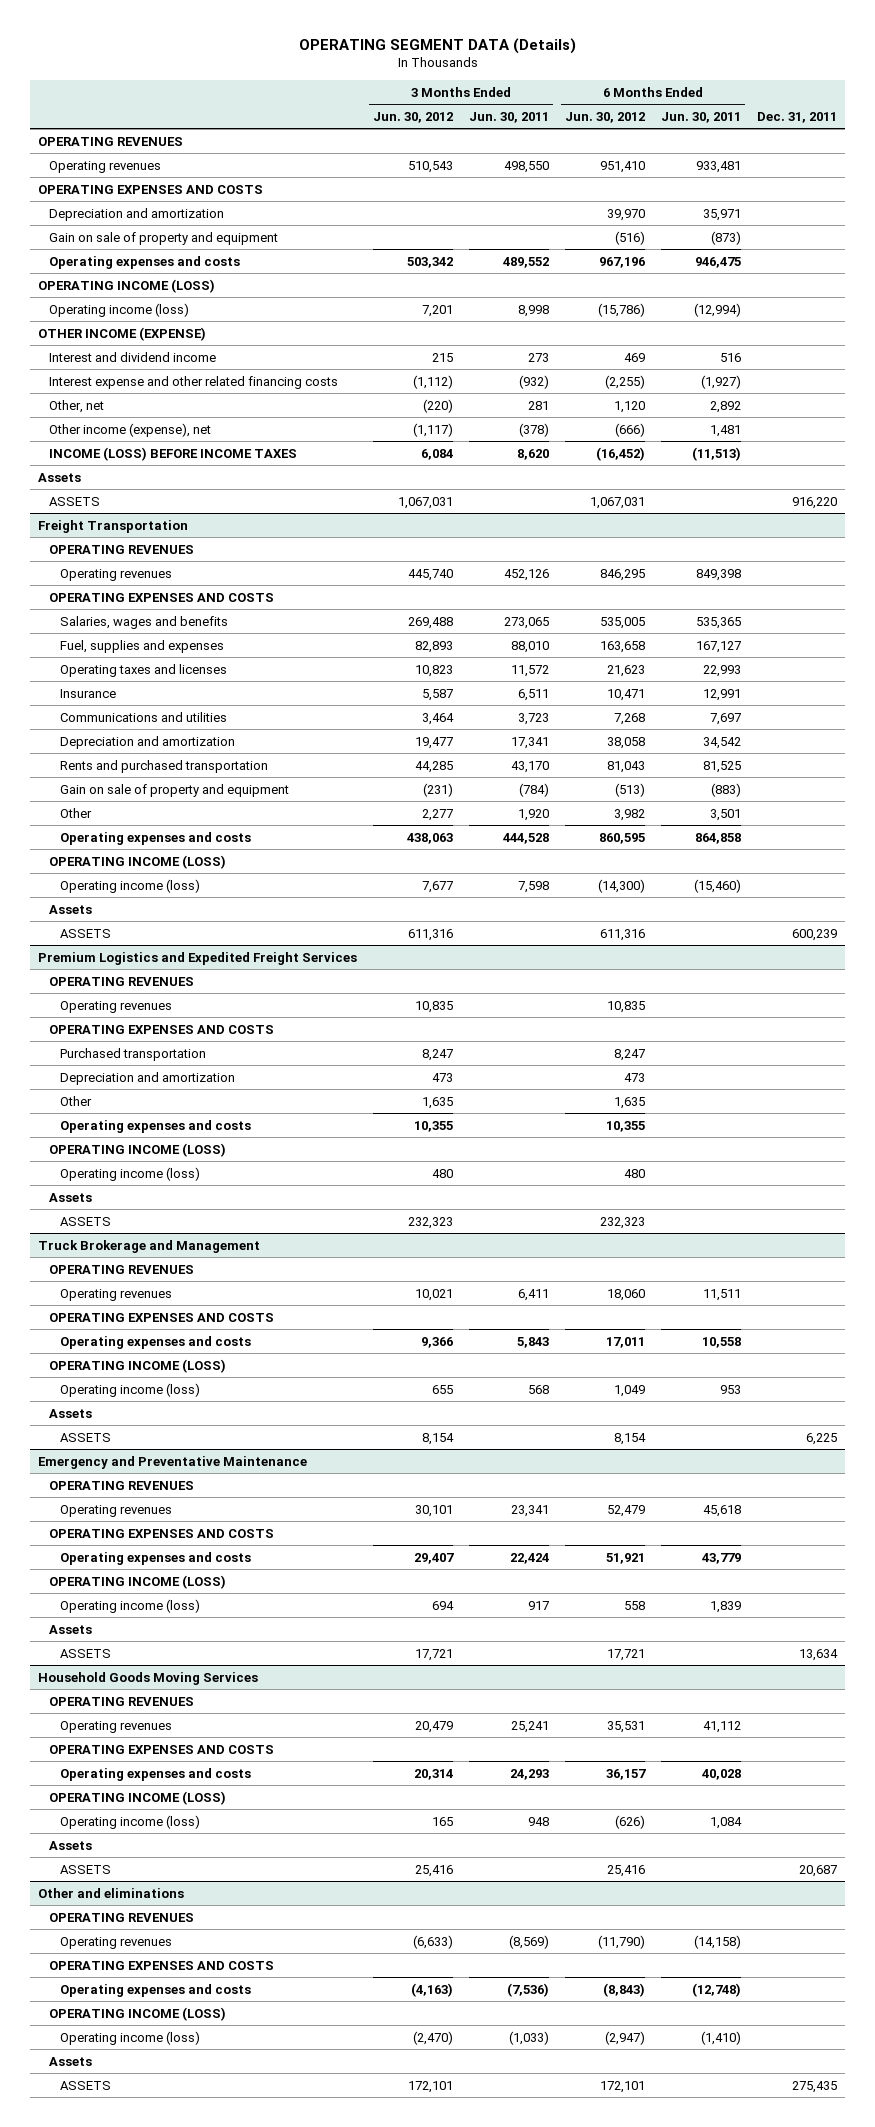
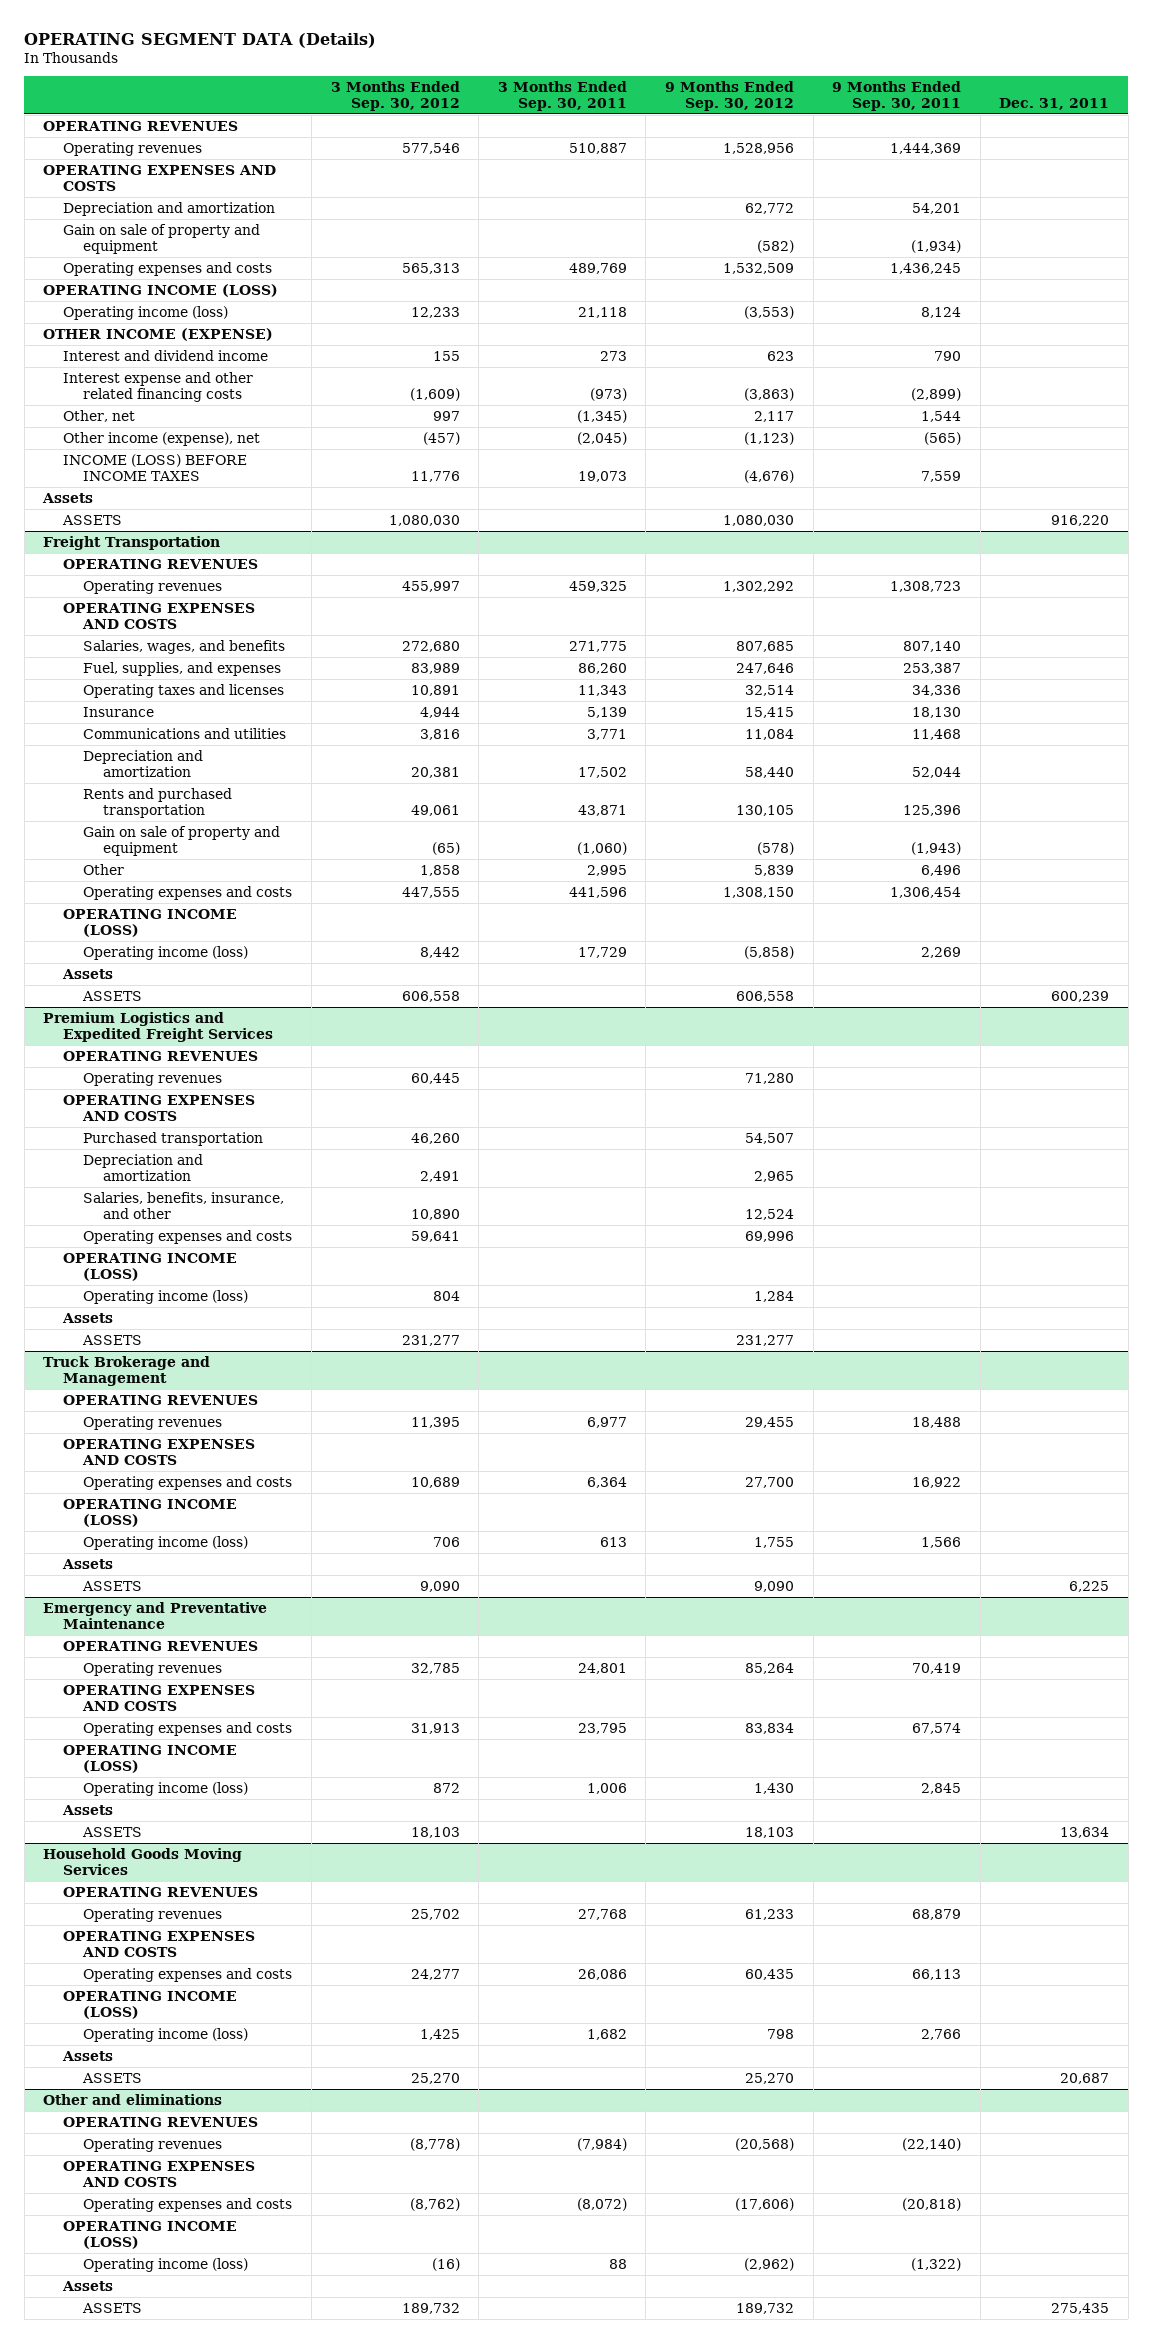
- | 3 Months Ended Jun. 30, 2012 | 3 Months Ended Jun. 30, 2011 | 6 Months Ended Jun. 30, 2012 | 6 Months Ended Jun. 30, 2011 | Dec. 31, 2011
+ | 3 Months Ended Sep. 30, 2012 | 3 Months Ended Sep. 30, 2011 | 9 Months Ended Sep. 30, 2012 | 9 Months Ended Sep. 30, 2011 | Dec. 31, 2011
@ Freight Transportation
- Salaries, wages and benefits | 269,488 | 273,065 | 535,005 | 535,365 |
- Fuel, supplies and expenses | 82,893 | 88,010 | 163,658 | 167,127 |
+ Salaries, wages, and benefits | 272,680 | 271,775 | 807,685 | 807,140 |
+ Fuel, supplies, and expenses | 83,989 | 86,260 | 247,646 | 253,387 |
@ Premium Logistics and Expedited Freight Services
- Other | 1,635 | | 1,635 | |
+ Salaries, benefits, insurance, and other | 10,890 | | 12,524 | |

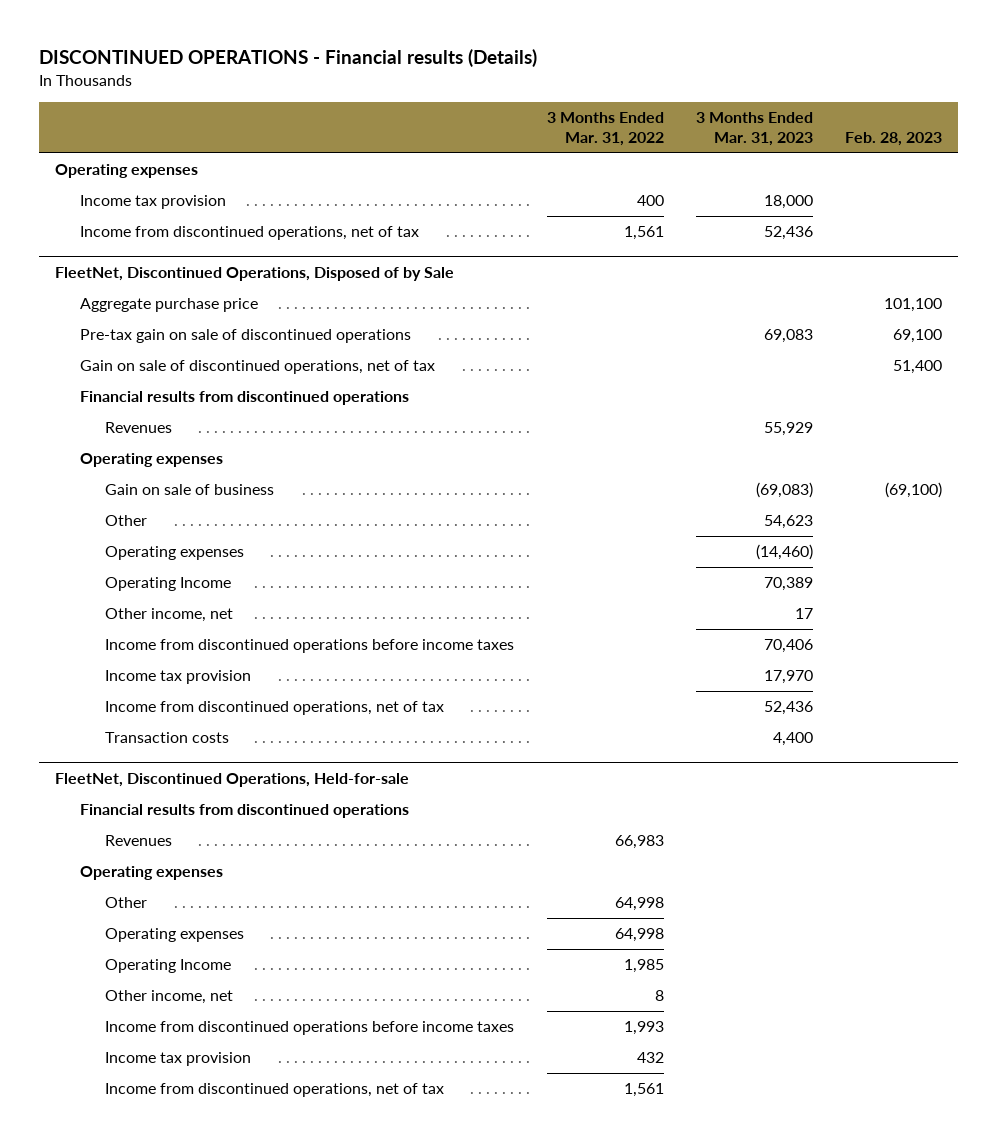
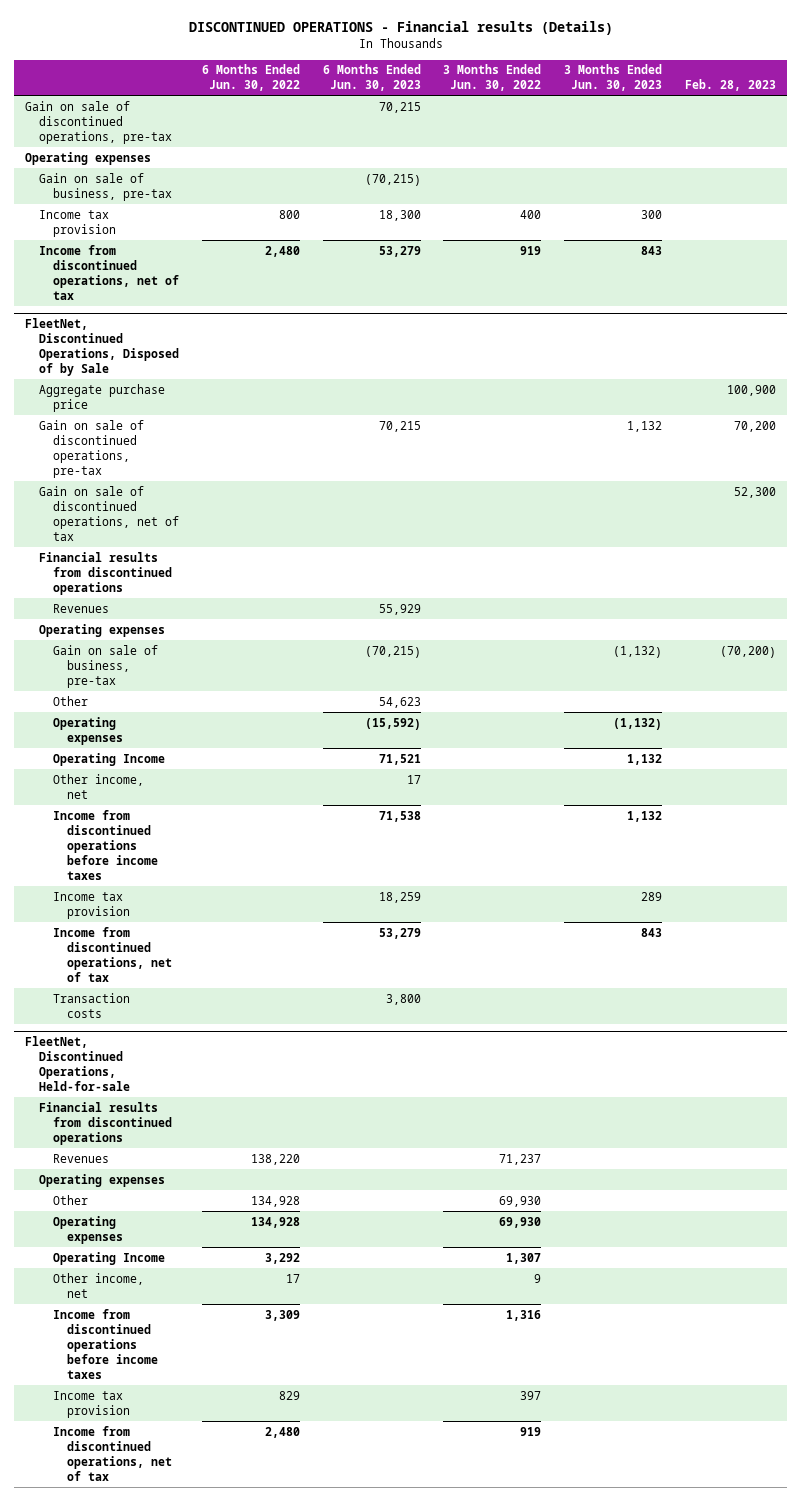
- | 3 Months Ended Mar. 31, 2022 | 3 Months Ended Mar. 31, 2023 | Feb. 28, 2023
+ | 6 Months Ended Jun. 30, 2022 | 6 Months Ended Jun. 30, 2023 | 3 Months Ended Jun. 30, 2022 | 3 Months Ended Jun. 30, 2023 | Feb. 28, 2023
+ Gain on sale of discontinued operations, pre-tax | | 70,215 | | |
+ Gain on sale of business, pre-tax | | (70,215) | | |
@ FleetNet, Discontinued Operations, Disposed of by Sale
- Aggregate purchase price | | | 101,100
- Pre-tax gain on sale of discontinued operations | | 69,083 | 69,100
- Gain on sale of discontinued operations, net of tax | | | 51,400
+ Aggregate purchase price | | | | | 100,900
+ Gain on sale of discontinued operations, pre-tax | | 70,215 | | 1,132 | 70,200
+ Gain on sale of discontinued operations, net of tax | | | | | 52,300
- Gain on sale of business | | (69,083) | (69,100)
+ Gain on sale of business, pre-tax | | (70,215) | | (1,132) | (70,200)

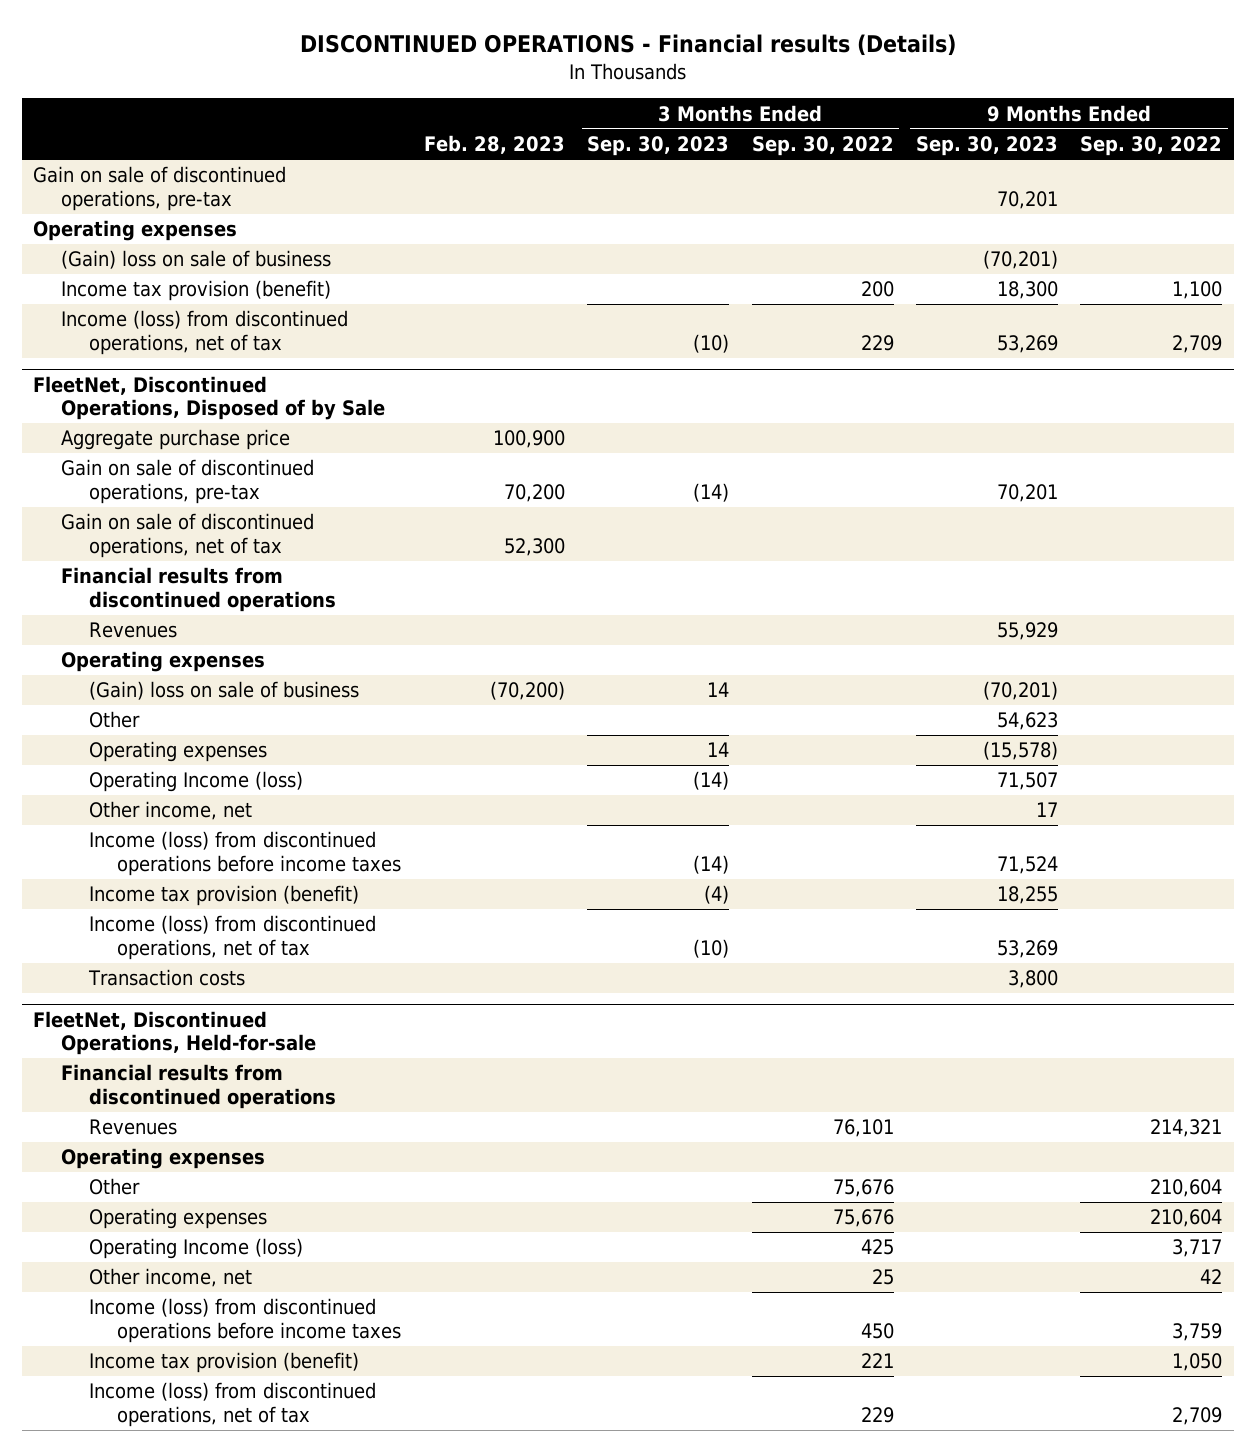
- | 6 Months Ended Jun. 30, 2022 | 6 Months Ended Jun. 30, 2023 | 3 Months Ended Jun. 30, 2022 | 3 Months Ended Jun. 30, 2023 | Feb. 28, 2023
+ | Feb. 28, 2023 | 3 Months Ended Sep. 30, 2023 | 3 Months Ended Sep. 30, 2022 | 9 Months Ended Sep. 30, 2023 | 9 Months Ended Sep. 30, 2022
- Gain on sale of business, pre-tax | | (70,215) | | |
- Income tax provision | 800 | 18,300 | 400 | 300 |
- Income from discontinued operations, net of tax | 2,480 | 53,279 | 919 | 843 |
+ (Gain) loss on sale of business | | | | (70,201) |
+ Income tax provision (benefit) | | | 200 | 18,300 | 1,100
+ Income (loss) from discontinued operations, net of tax | | (10) | 229 | 53,269 | 2,709
@ FleetNet, Discontinued Operations, Disposed of by Sale
- Gain on sale of business, pre-tax | | (70,215) | | (1,132) | (70,200)
+ (Gain) loss on sale of business | (70,200) | 14 | | (70,201) |
- Operating Income | | 71,521 | | 1,132 |
+ Operating Income (loss) | | (14) | | 71,507 |
- Income from discontinued operations before income taxes | | 71,538 | | 1,132 |
- Income tax provision | | 18,259 | | 289 |
- Income from discontinued operations, net of tax | | 53,279 | | 843 |
+ Income (loss) from discontinued operations before income taxes | | (14) | | 71,524 |
+ Income tax provision (benefit) | | (4) | | 18,255 |
+ Income (loss) from discontinued operations, net of tax | | (10) | | 53,269 |
@ FleetNet, Discontinued Operations, Held-for-sale
- Operating Income | 3,292 | | 1,307 | |
+ Operating Income (loss) | | | 425 | | 3,717
- Income from discontinued operations before income taxes | 3,309 | | 1,316 | |
- Income tax provision | 829 | | 397 | |
- Income from discontinued operations, net of tax | 2,480 | | 919 | |
+ Income (loss) from discontinued operations before income taxes | | | 450 | | 3,759
+ Income tax provision (benefit) | | | 221 | | 1,050
+ Income (loss) from discontinued operations, net of tax | | | 229 | | 2,709

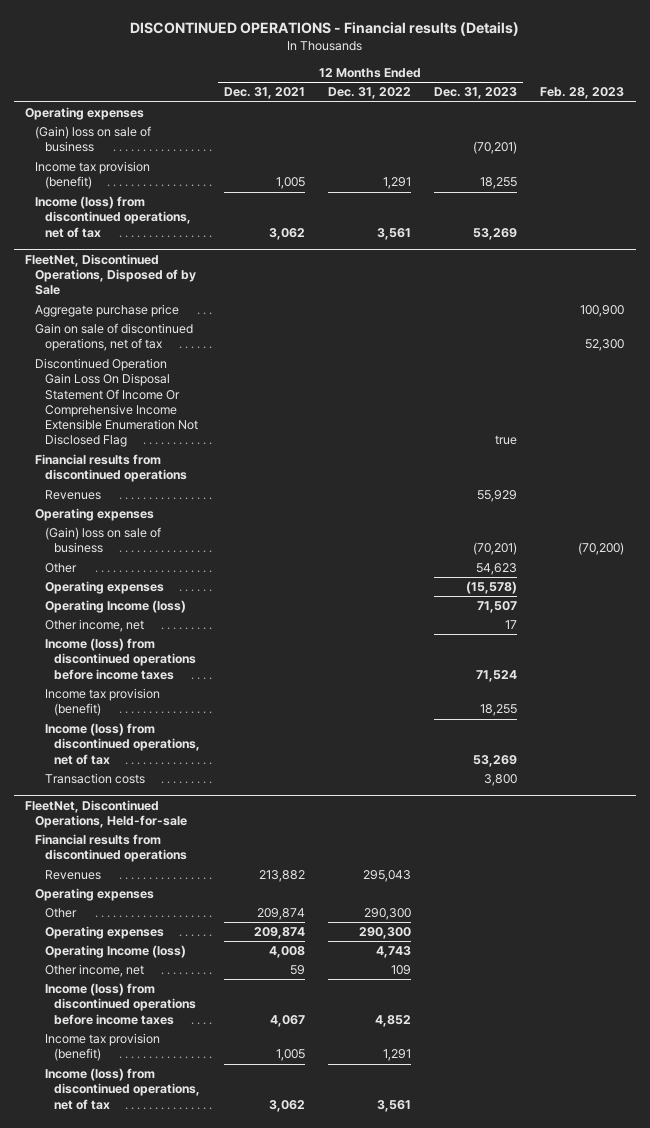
- | Feb. 28, 2023 | 3 Months Ended Sep. 30, 2023 | 3 Months Ended Sep. 30, 2022 | 9 Months Ended Sep. 30, 2023 | 9 Months Ended Sep. 30, 2022
+ | 12 Months Ended Dec. 31, 2021 | 12 Months Ended Dec. 31, 2022 | 12 Months Ended Dec. 31, 2023 | Feb. 28, 2023
- Gain on sale of discontinued operations, pre-tax | | | | 70,201 |
@ FleetNet, Discontinued Operations, Disposed of by Sale
- Gain on sale of discontinued operations, pre-tax | 70,200 | (14) | | 70,201 |
+ Discontinued Operation Gain Loss On Disposal Statement Of Income Or Comprehensive Income Extensible Enumeration Not Disclosed Flag | | | true |

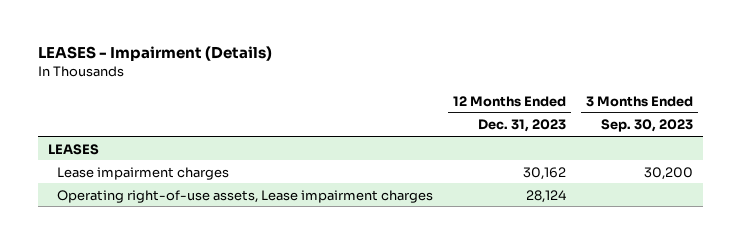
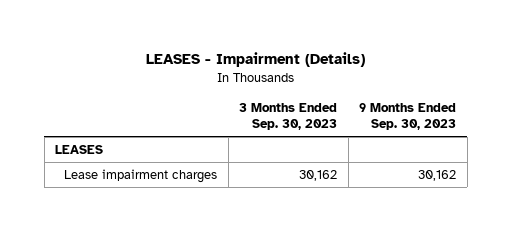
- | 12 Months Ended Dec. 31, 2023 | 3 Months Ended Sep. 30, 2023
+ | 3 Months Ended Sep. 30, 2023 | 9 Months Ended Sep. 30, 2023
- Lease impairment charges | 30,162 | 30,200
- Operating right-of-use assets, Lease impairment charges | 28,124 |
+ Lease impairment charges | 30,162 | 30,162

